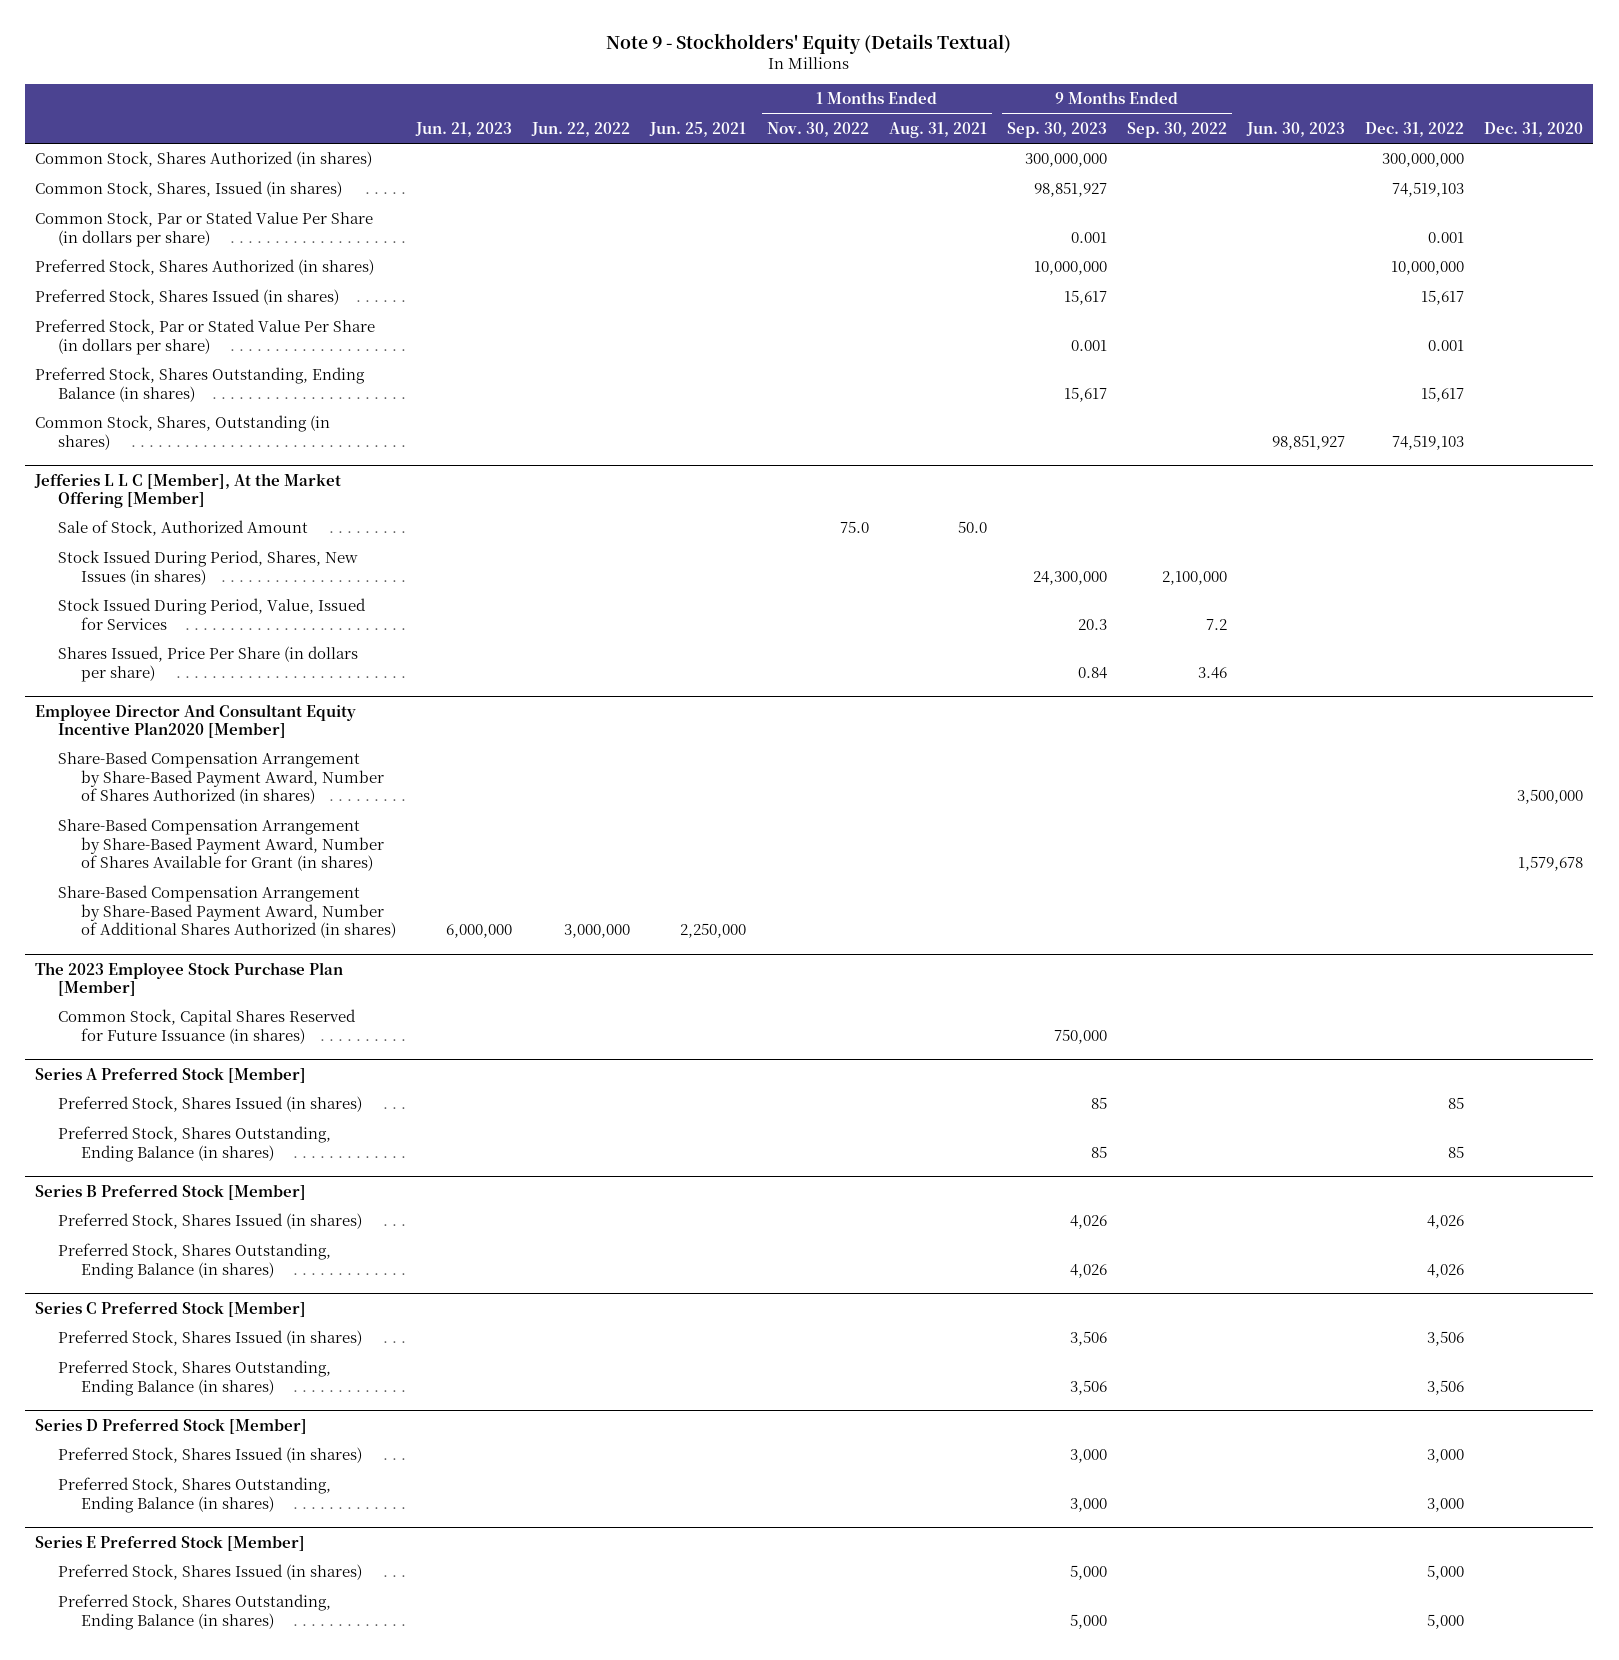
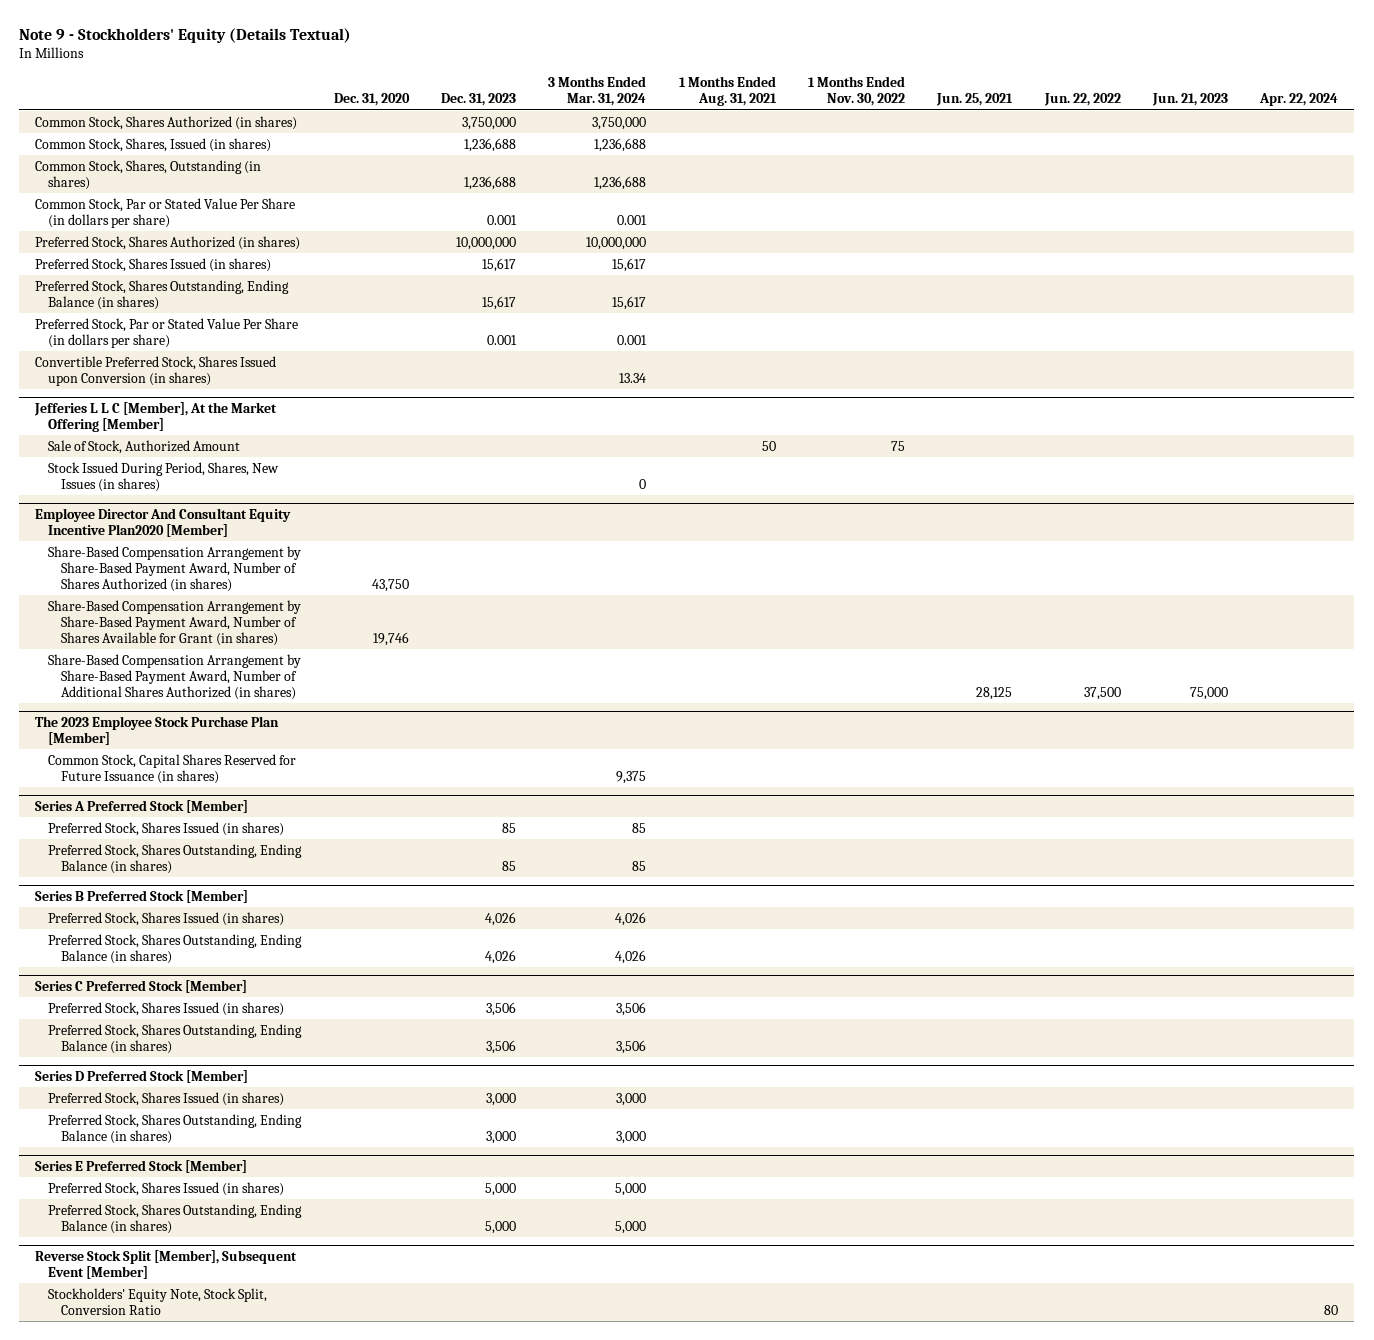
- | Jun. 21, 2023 | Jun. 22, 2022 | Jun. 25, 2021 | 1 Months Ended Nov. 30, 2022 | 1 Months Ended Aug. 31, 2021 | 9 Months Ended Sep. 30, 2023 | 9 Months Ended Sep. 30, 2022 | Jun. 30, 2023 | Dec. 31, 2022 | Dec. 31, 2020
+ | Dec. 31, 2020 | Dec. 31, 2023 | 3 Months Ended Mar. 31, 2024 | 1 Months Ended Aug. 31, 2021 | 1 Months Ended Nov. 30, 2022 | Jun. 25, 2021 | Jun. 22, 2022 | Jun. 21, 2023 | Apr. 22, 2024
moved up: Common Stock, Shares, Outstanding (in shares) | | 1,236,688 | 1,236,688 | | | | | |
moved down: Preferred Stock, Par or Stated Value Per Share (in dollars per share) | | 0.001 | 0.001 | | | | | |
+ Convertible Preferred Stock, Shares Issued upon Conversion (in shares) | | | 13.34 | | | | | |
@ Jefferies L L C [Member], At the Market Offering [Member]
- Sale of Stock, Authorized Amount | | | | 75.0 | 50.0 | | | | |
+ Sale of Stock, Authorized Amount | | | | 50 | 75 | | | |
- Stock Issued During Period, Value, Issued for Services | | | | | | 20.3 | 7.2 | | |
- Shares Issued, Price Per Share (in dollars per share) | | | | | | 0.84 | 3.46 | | |
@ Employee Director And Consultant Equity Incentive Plan2020 [Member]
- Share-Based Compensation Arrangement by Share-Based Payment Award, Number of Shares Authorized (in shares) | | | | | | | | | | 3,500,000
- Share-Based Compensation Arrangement by Share-Based Payment Award, Number of Shares Available for Grant (in shares) | | | | | | | | | | 1,579,678
- Share-Based Compensation Arrangement by Share-Based Payment Award, Number of Additional Shares Authorized (in shares) | 6,000,000 | 3,000,000 | 2,250,000 | | | | | | |
+ Share-Based Compensation Arrangement by Share-Based Payment Award, Number of Shares Authorized (in shares) | 43,750 | | | | | | | |
+ Share-Based Compensation Arrangement by Share-Based Payment Award, Number of Shares Available for Grant (in shares) | 19,746 | | | | | | | |
+ Share-Based Compensation Arrangement by Share-Based Payment Award, Number of Additional Shares Authorized (in shares) | | | | | | 28,125 | 37,500 | 75,000 |
+ Reverse Stock Split [Member], Subsequent Event [Member]
+ Stockholders' Equity Note, Stock Split, Conversion Ratio | | | | | | | | | 80

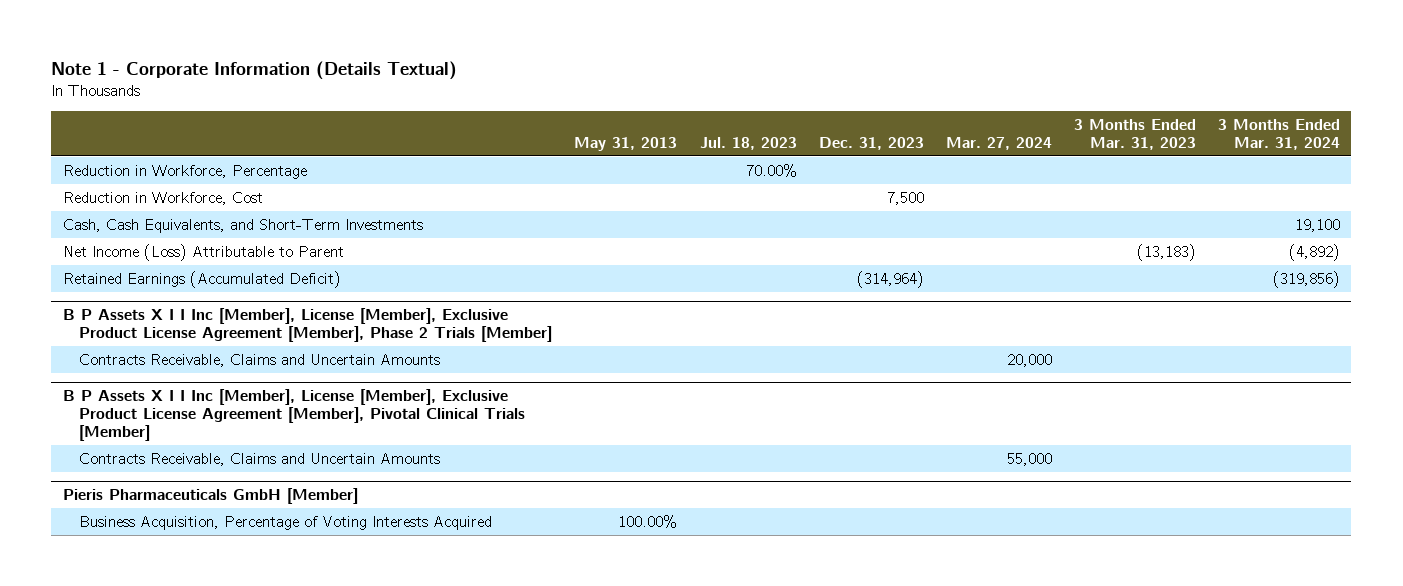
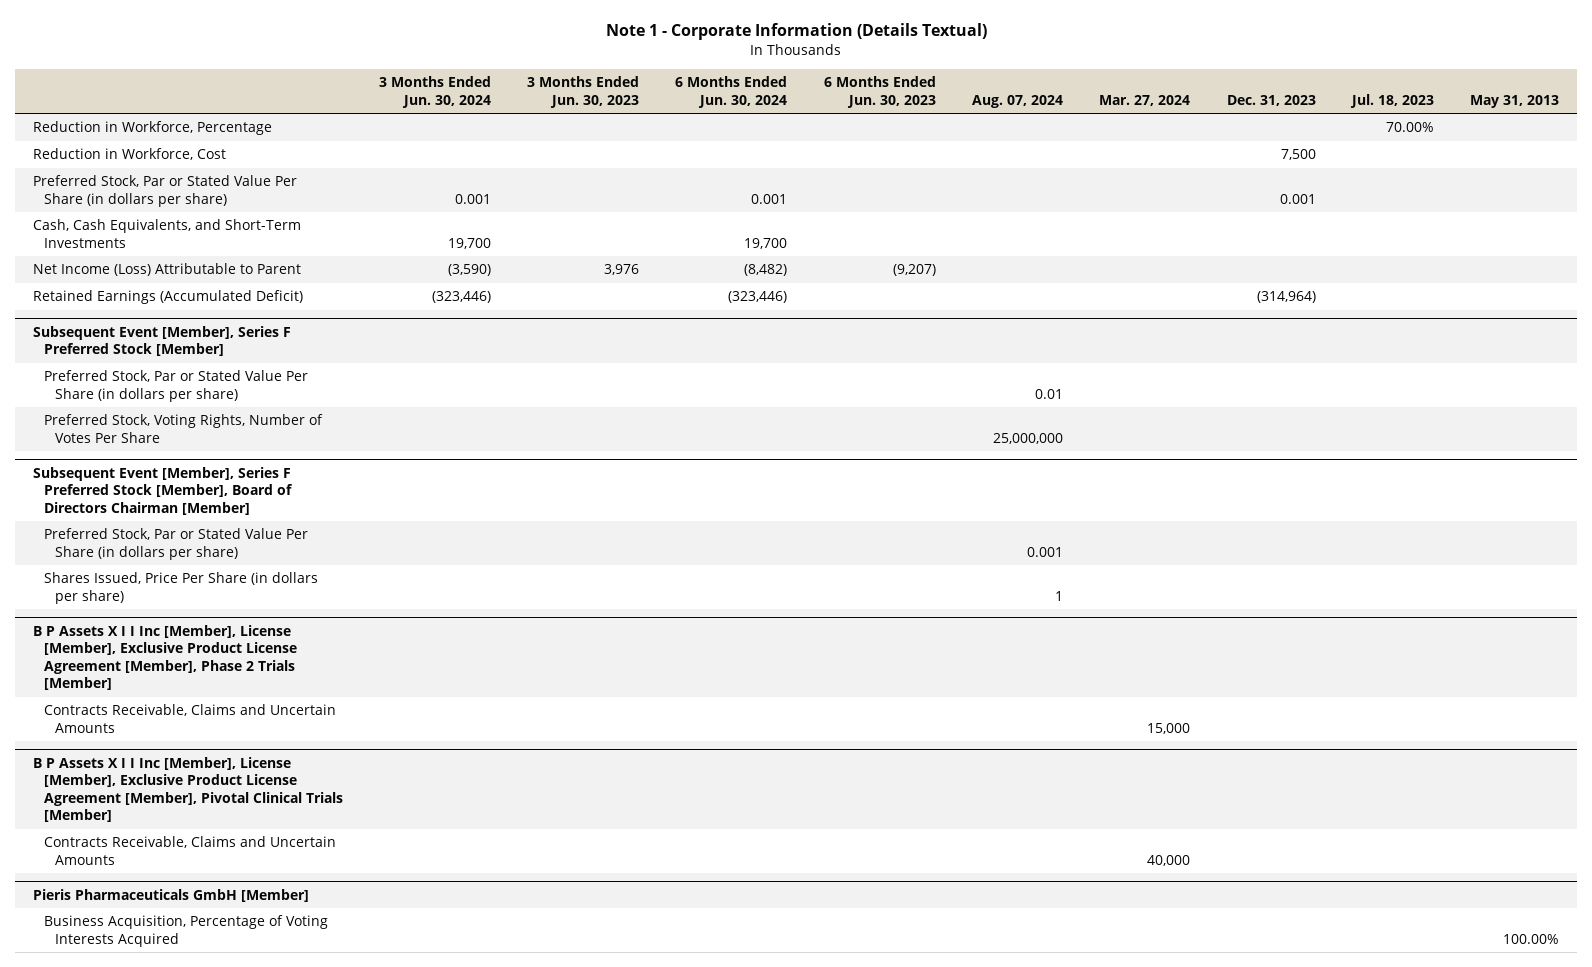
- | May 31, 2013 | Jul. 18, 2023 | Dec. 31, 2023 | Mar. 27, 2024 | 3 Months Ended Mar. 31, 2023 | 3 Months Ended Mar. 31, 2024
+ | 3 Months Ended Jun. 30, 2024 | 3 Months Ended Jun. 30, 2023 | 6 Months Ended Jun. 30, 2024 | 6 Months Ended Jun. 30, 2023 | Aug. 07, 2024 | Mar. 27, 2024 | Dec. 31, 2023 | Jul. 18, 2023 | May 31, 2013
+ Preferred Stock, Par or Stated Value Per Share (in dollars per share) | 0.001 | | 0.001 | | | | 0.001 | |
+ Subsequent Event [Member], Series F Preferred Stock [Member]
+ Preferred Stock, Par or Stated Value Per Share (in dollars per share) | | | | | 0.01 | | | |
+ Preferred Stock, Voting Rights, Number of Votes Per Share | | | | | 25,000,000 | | | |
+ Subsequent Event [Member], Series F Preferred Stock [Member], Board of Directors Chairman [Member]
+ Preferred Stock, Par or Stated Value Per Share (in dollars per share) | | | | | 0.001 | | | |
+ Shares Issued, Price Per Share (in dollars per share) | | | | | 1 | | | |
@ B P Assets X I I Inc [Member], License [Member], Exclusive Product License Agreement [Member], Phase 2 Trials [Member]
- Contracts Receivable, Claims and Uncertain Amounts | | | | 20,000 | |
+ Contracts Receivable, Claims and Uncertain Amounts | | | | | | 15,000 | | |
@ B P Assets X I I Inc [Member], License [Member], Exclusive Product License Agreement [Member], Pivotal Clinical Trials [Member]
- Contracts Receivable, Claims and Uncertain Amounts | | | | 55,000 | |
+ Contracts Receivable, Claims and Uncertain Amounts | | | | | | 40,000 | | |

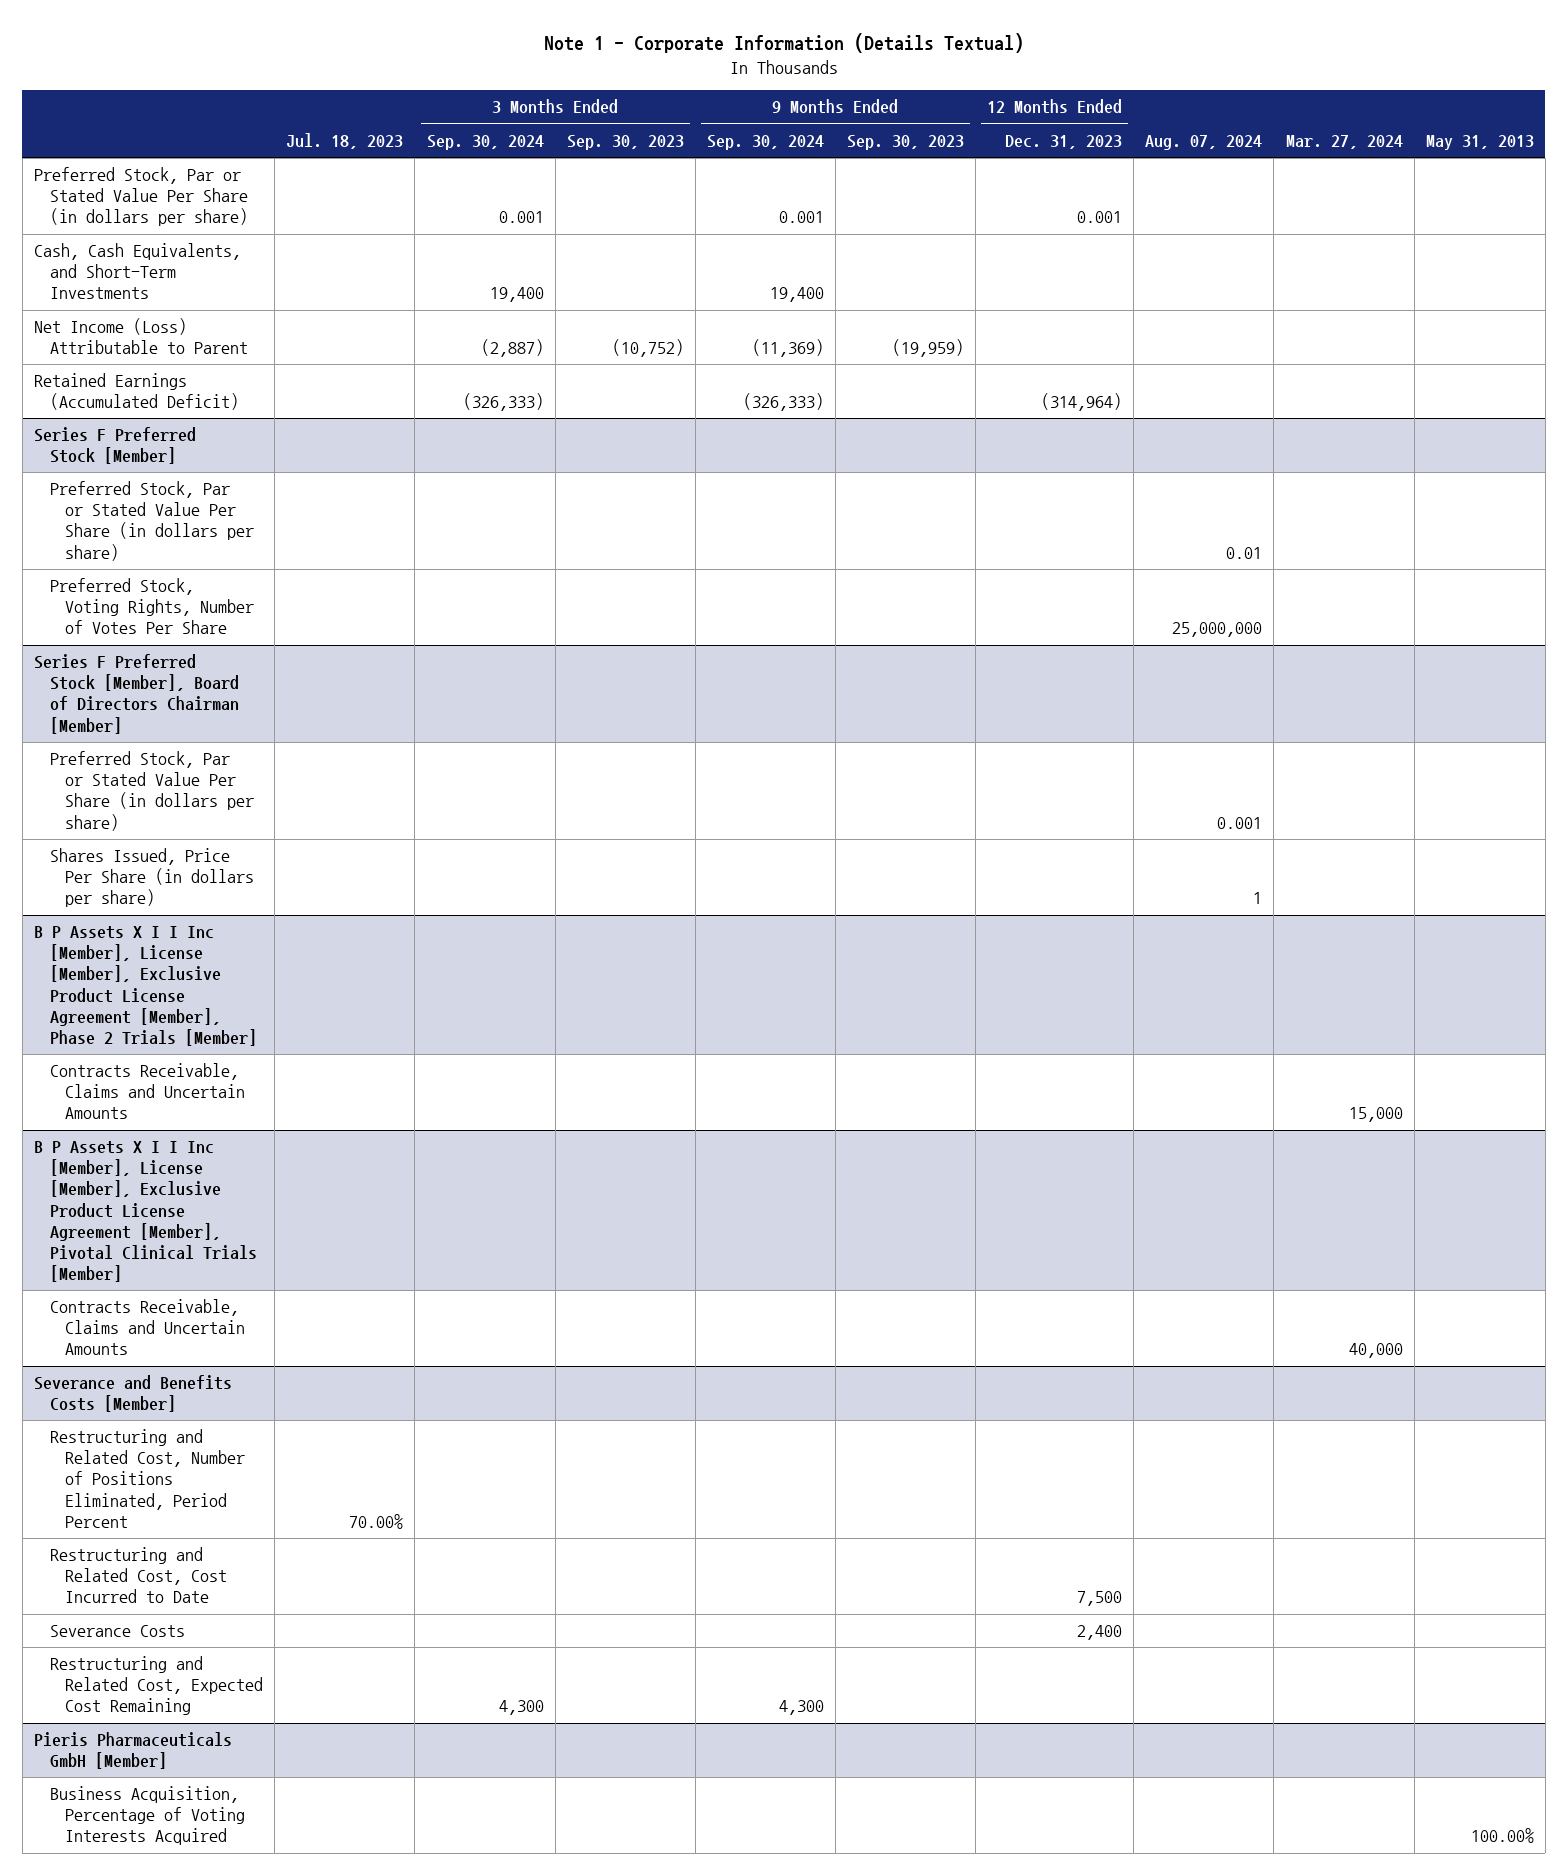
- | 3 Months Ended Jun. 30, 2024 | 3 Months Ended Jun. 30, 2023 | 6 Months Ended Jun. 30, 2024 | 6 Months Ended Jun. 30, 2023 | Aug. 07, 2024 | Mar. 27, 2024 | Dec. 31, 2023 | Jul. 18, 2023 | May 31, 2013
+ | Jul. 18, 2023 | 3 Months Ended Sep. 30, 2024 | 3 Months Ended Sep. 30, 2023 | 9 Months Ended Sep. 30, 2024 | 9 Months Ended Sep. 30, 2023 | 12 Months Ended Dec. 31, 2023 | Aug. 07, 2024 | Mar. 27, 2024 | May 31, 2013
- Reduction in Workforce, Percentage | | | | | | | | 70.00% |
- Reduction in Workforce, Cost | | | | | | | 7,500 | |
- Subsequent Event [Member], Series F Preferred Stock [Member]
+ Series F Preferred Stock [Member]
- Subsequent Event [Member], Series F Preferred Stock [Member], Board of Directors Chairman [Member]
+ Series F Preferred Stock [Member], Board of Directors Chairman [Member]
+ Severance and Benefits Costs [Member]
+ Restructuring and Related Cost, Number of Positions Eliminated, Period Percent | 70.00% | | | | | | | |
+ Restructuring and Related Cost, Cost Incurred to Date | | | | | | 7,500 | | |
+ Severance Costs | | | | | | 2,400 | | |
+ Restructuring and Related Cost, Expected Cost Remaining | | 4,300 | | 4,300 | | | | |

